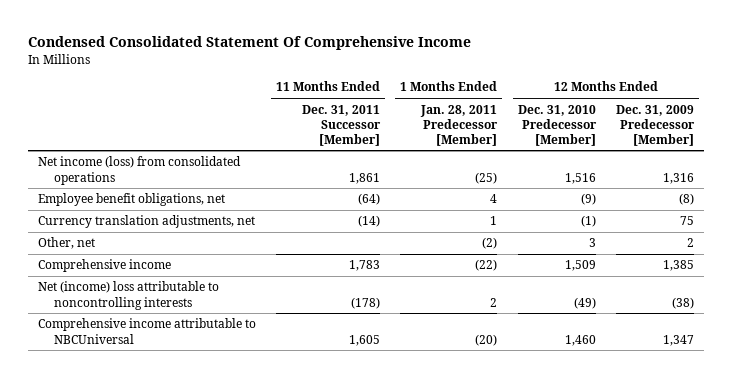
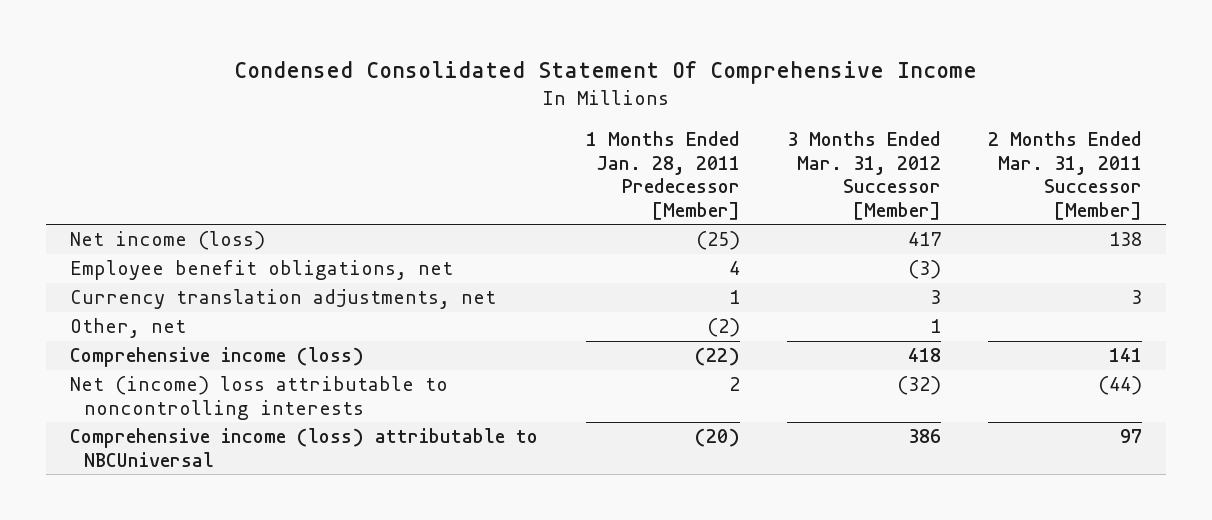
- | 11 Months Ended Dec. 31, 2011 Successor [Member] | 1 Months Ended Jan. 28, 2011 Predecessor [Member] | 12 Months Ended Dec. 31, 2010 Predecessor [Member] | 12 Months Ended Dec. 31, 2009 Predecessor [Member]
+ | 1 Months Ended Jan. 28, 2011 Predecessor [Member] | 3 Months Ended Mar. 31, 2012 Successor [Member] | 2 Months Ended Mar. 31, 2011 Successor [Member]
- Net income (loss) from consolidated operations | 1,861 | (25) | 1,516 | 1,316
+ Net income (loss) | (25) | 417 | 138
- Comprehensive income | 1,783 | (22) | 1,509 | 1,385
+ Comprehensive income (loss) | (22) | 418 | 141
- Comprehensive income attributable to NBCUniversal | 1,605 | (20) | 1,460 | 1,347
+ Comprehensive income (loss) attributable to NBCUniversal | (20) | 386 | 97

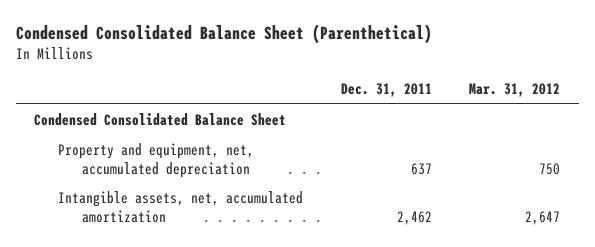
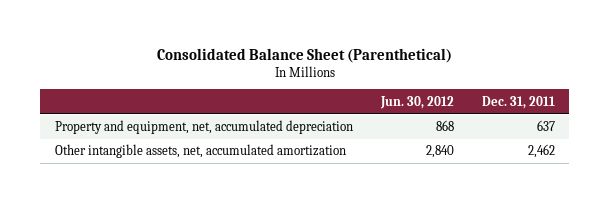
- Condensed Consolidated Balance Sheet (Parenthetical)
+ Consolidated Balance Sheet (Parenthetical)
- | Dec. 31, 2011 | Mar. 31, 2012
+ | Jun. 30, 2012 | Dec. 31, 2011
- Condensed Consolidated Balance Sheet
- Intangible assets, net, accumulated amortization | 2,462 | 2,647
+ Other intangible assets, net, accumulated amortization | 2,840 | 2,462

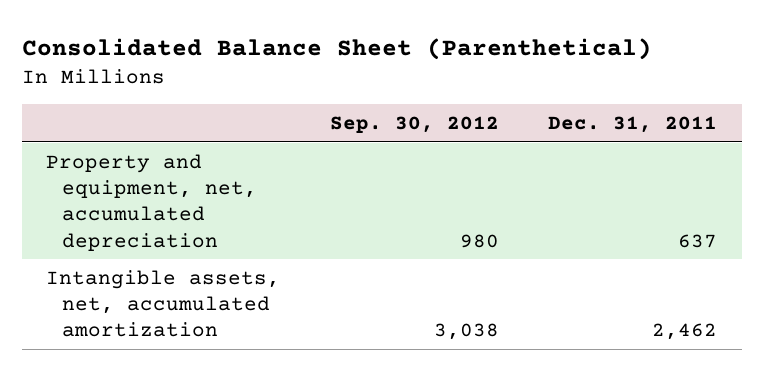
- | Jun. 30, 2012 | Dec. 31, 2011
+ | Sep. 30, 2012 | Dec. 31, 2011
- Other intangible assets, net, accumulated amortization | 2,840 | 2,462
+ Intangible assets, net, accumulated amortization | 3,038 | 2,462

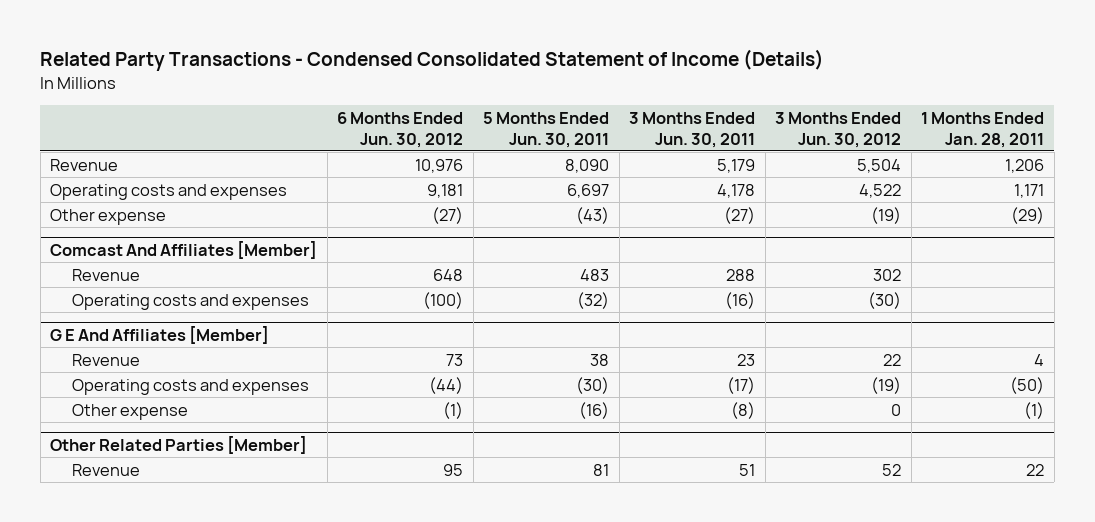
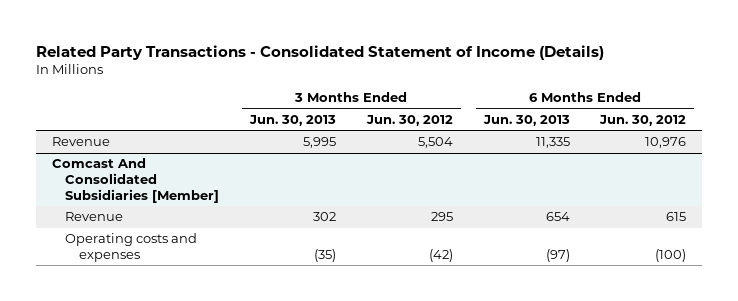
- Related Party Transactions - Condensed Consolidated Statement of Income (Details)
+ Related Party Transactions - Consolidated Statement of Income (Details)
- | 6 Months Ended Jun. 30, 2012 | 5 Months Ended Jun. 30, 2011 | 3 Months Ended Jun. 30, 2011 | 3 Months Ended Jun. 30, 2012 | 1 Months Ended Jan. 28, 2011
+ | 3 Months Ended Jun. 30, 2013 | 3 Months Ended Jun. 30, 2012 | 6 Months Ended Jun. 30, 2013 | 6 Months Ended Jun. 30, 2012
- Operating costs and expenses | 9,181 | 6,697 | 4,178 | 4,522 | 1,171
- Other expense | (27) | (43) | (27) | (19) | (29)
- Comcast And Affiliates [Member]
- Revenue | 648 | 483 | 288 | 302 |
- Operating costs and expenses | (100) | (32) | (16) | (30) |
- G E And Affiliates [Member]
- Revenue | 73 | 38 | 23 | 22 | 4
- Operating costs and expenses | (44) | (30) | (17) | (19) | (50)
- Other expense | (1) | (16) | (8) | 0 | (1)
- Other Related Parties [Member]
- Revenue | 95 | 81 | 51 | 52 | 22
+ Comcast And Consolidated Subsidiaries [Member]
+ Revenue | 302 | 295 | 654 | 615
+ Operating costs and expenses | (35) | (42) | (97) | (100)

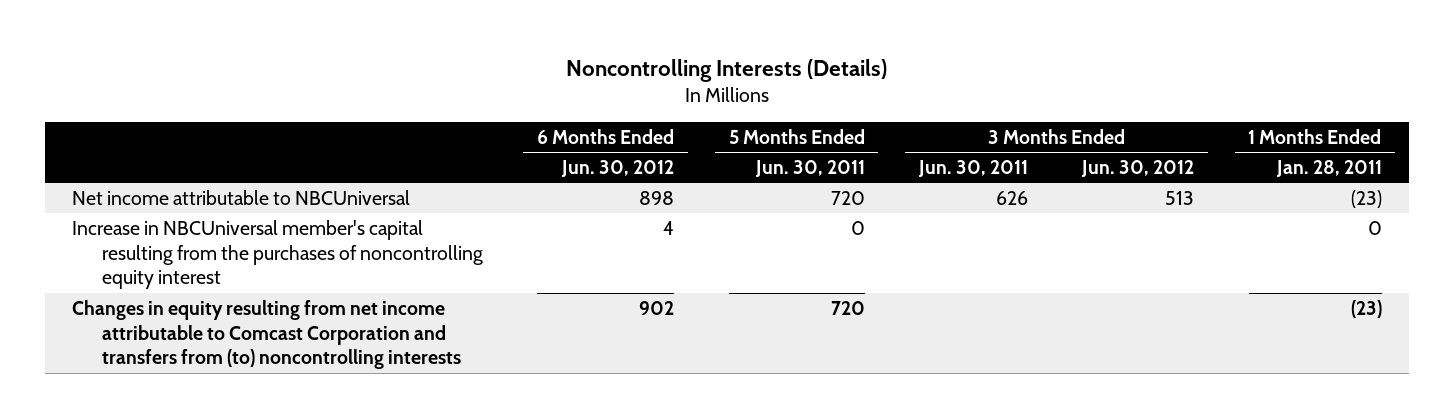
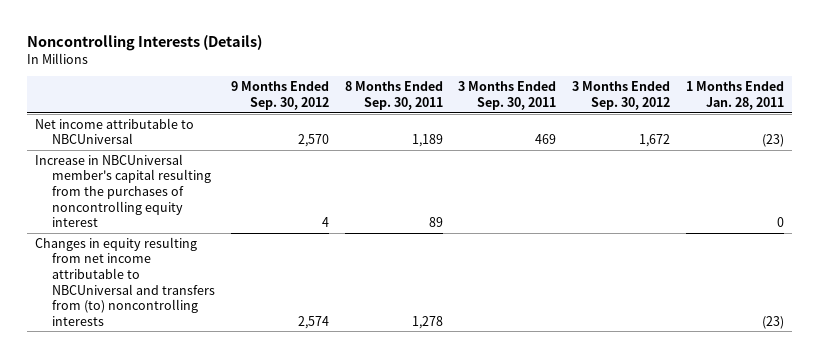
- | 6 Months Ended Jun. 30, 2012 | 5 Months Ended Jun. 30, 2011 | 3 Months Ended Jun. 30, 2011 | 3 Months Ended Jun. 30, 2012 | 1 Months Ended Jan. 28, 2011
+ | 9 Months Ended Sep. 30, 2012 | 8 Months Ended Sep. 30, 2011 | 3 Months Ended Sep. 30, 2011 | 3 Months Ended Sep. 30, 2012 | 1 Months Ended Jan. 28, 2011
- Changes in equity resulting from net income attributable to Comcast Corporation and transfers from (to) noncontrolling interests | 902 | 720 | | | (23)
+ Changes in equity resulting from net income attributable to NBCUniversal and transfers from (to) noncontrolling interests | 2,574 | 1,278 | | | (23)

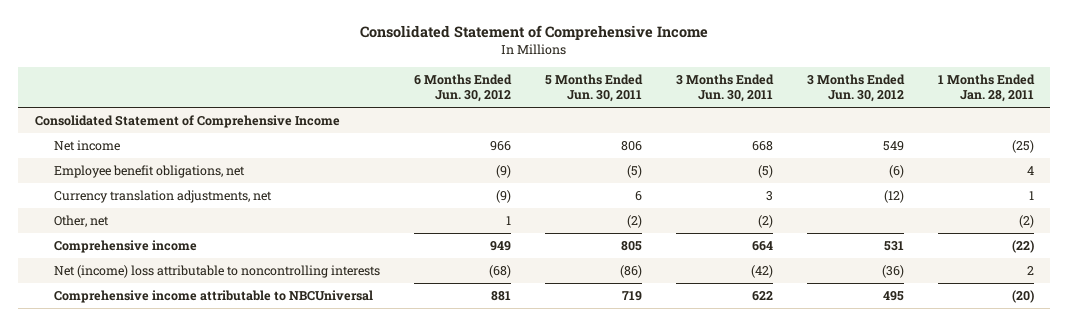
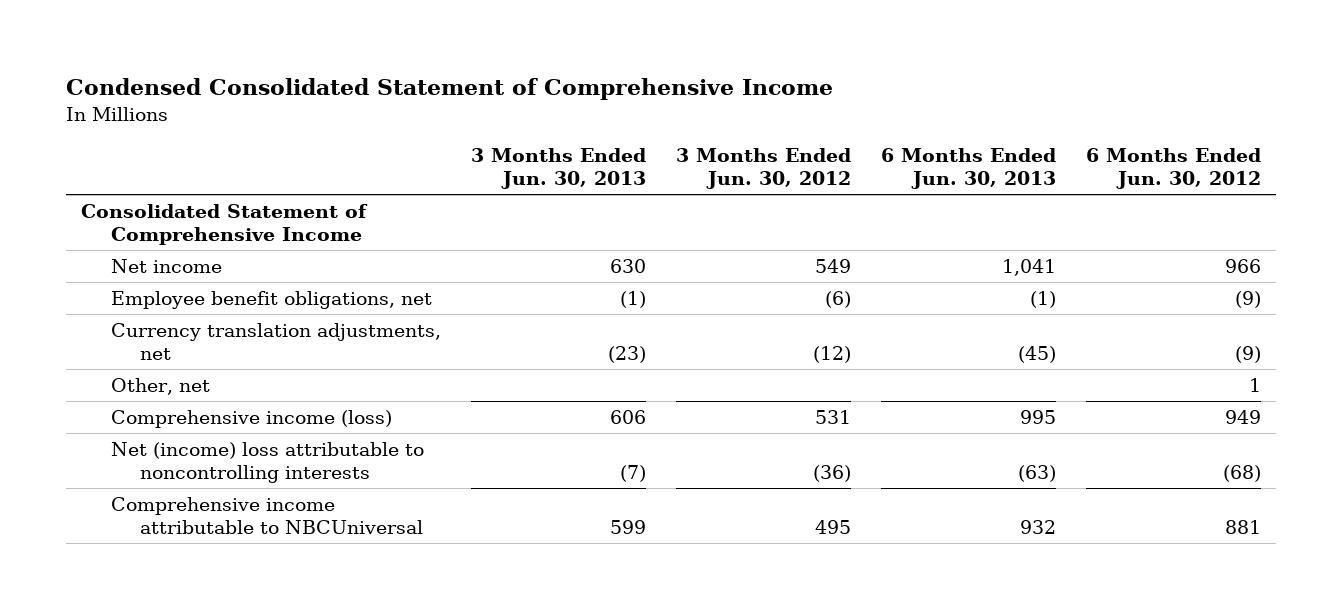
- Consolidated Statement of Comprehensive Income
+ Condensed Consolidated Statement of Comprehensive Income
- | 6 Months Ended Jun. 30, 2012 | 5 Months Ended Jun. 30, 2011 | 3 Months Ended Jun. 30, 2011 | 3 Months Ended Jun. 30, 2012 | 1 Months Ended Jan. 28, 2011
+ | 3 Months Ended Jun. 30, 2013 | 3 Months Ended Jun. 30, 2012 | 6 Months Ended Jun. 30, 2013 | 6 Months Ended Jun. 30, 2012
- Comprehensive income | 949 | 805 | 664 | 531 | (22)
+ Comprehensive income (loss) | 606 | 531 | 995 | 949

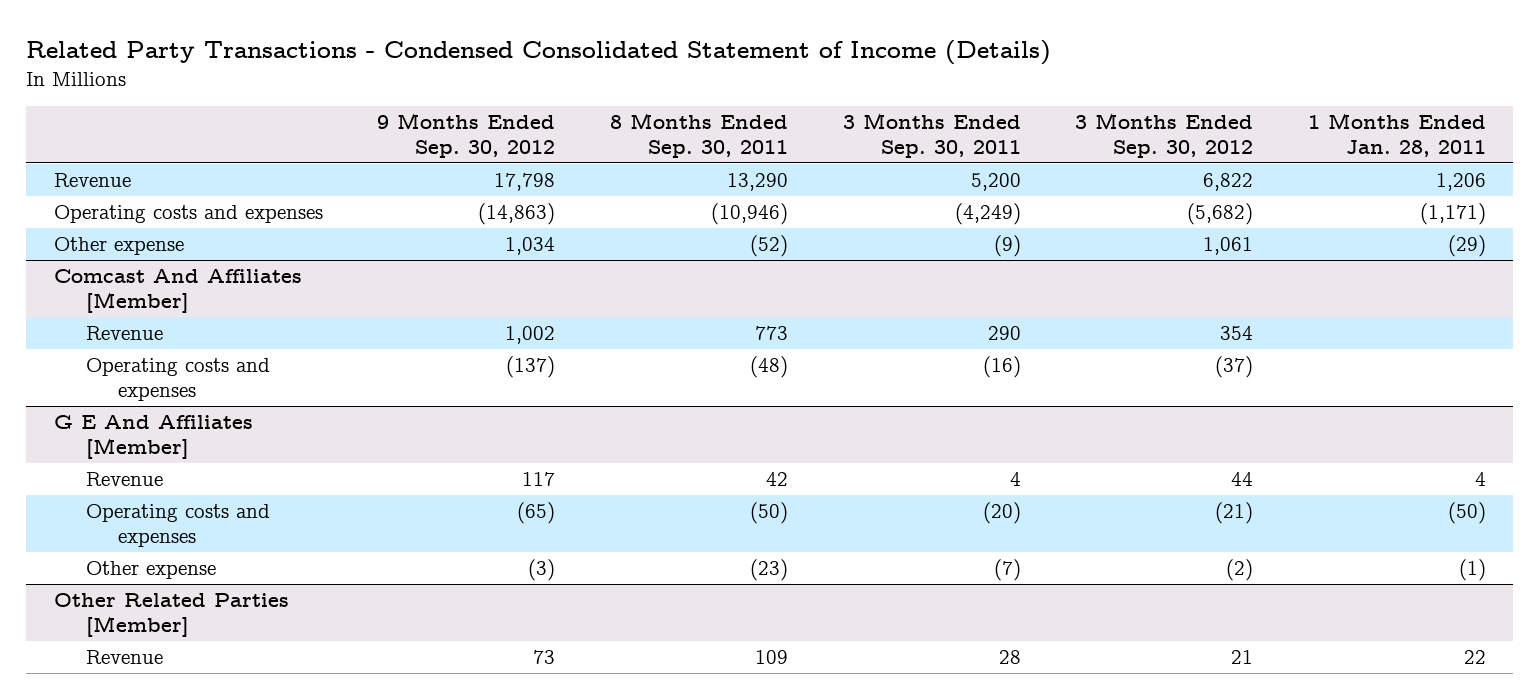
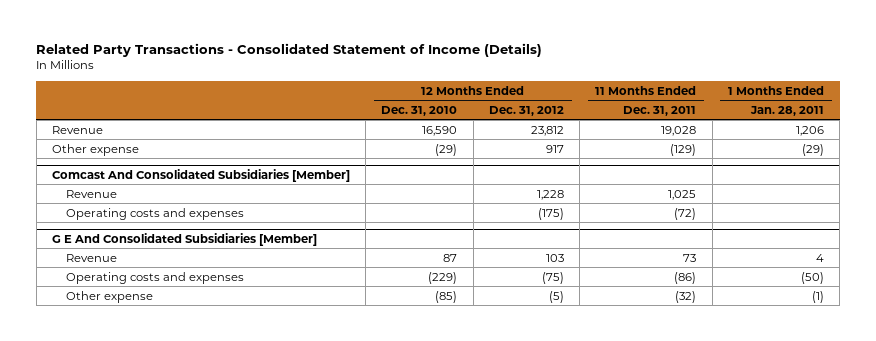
- Related Party Transactions - Condensed Consolidated Statement of Income (Details)
+ Related Party Transactions - Consolidated Statement of Income (Details)
- | 9 Months Ended Sep. 30, 2012 | 8 Months Ended Sep. 30, 2011 | 3 Months Ended Sep. 30, 2011 | 3 Months Ended Sep. 30, 2012 | 1 Months Ended Jan. 28, 2011
+ | 12 Months Ended Dec. 31, 2010 | 12 Months Ended Dec. 31, 2012 | 11 Months Ended Dec. 31, 2011 | 1 Months Ended Jan. 28, 2011
- Operating costs and expenses | (14,863) | (10,946) | (4,249) | (5,682) | (1,171)
- Comcast And Affiliates [Member]
+ Comcast And Consolidated Subsidiaries [Member]
- G E And Affiliates [Member]
+ G E And Consolidated Subsidiaries [Member]
- Other Related Parties [Member]
- Revenue | 73 | 109 | 28 | 21 | 22

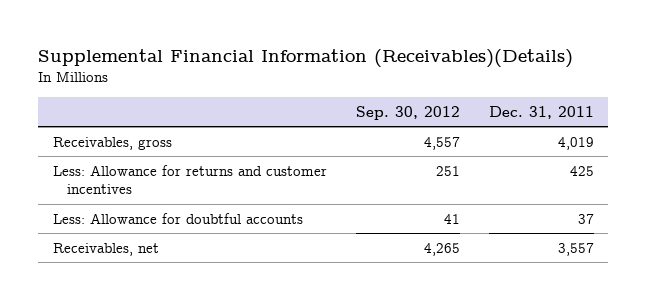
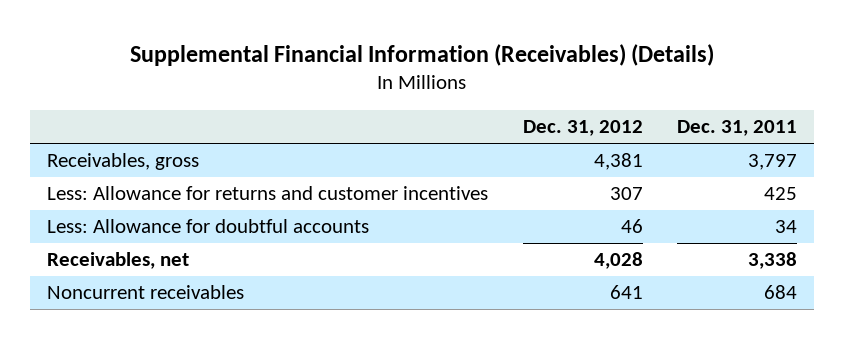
- Supplemental Financial Information (Receivables)(Details)
+ Supplemental Financial Information (Receivables) (Details)
- | Sep. 30, 2012 | Dec. 31, 2011
+ | Dec. 31, 2012 | Dec. 31, 2011
- Receivables, gross | 4,557 | 4,019
+ Receivables, gross | 4,381 | 3,797
- Less: Allowance for doubtful accounts | 41 | 37
- Receivables, net | 4,265 | 3,557
+ Less: Allowance for doubtful accounts | 46 | 34
+ Receivables, net | 4,028 | 3,338
+ Noncurrent receivables | 641 | 684

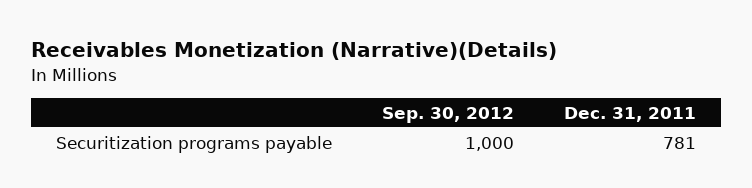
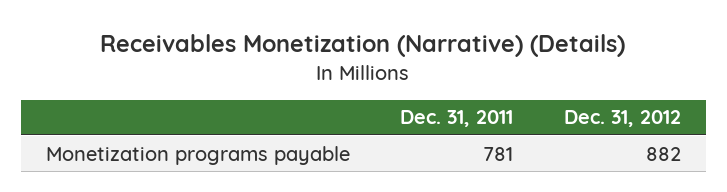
- Receivables Monetization (Narrative)(Details)
+ Receivables Monetization (Narrative) (Details)
- | Sep. 30, 2012 | Dec. 31, 2011
+ | Dec. 31, 2011 | Dec. 31, 2012
- Securitization programs payable | 1,000 | 781
+ Monetization programs payable | 781 | 882

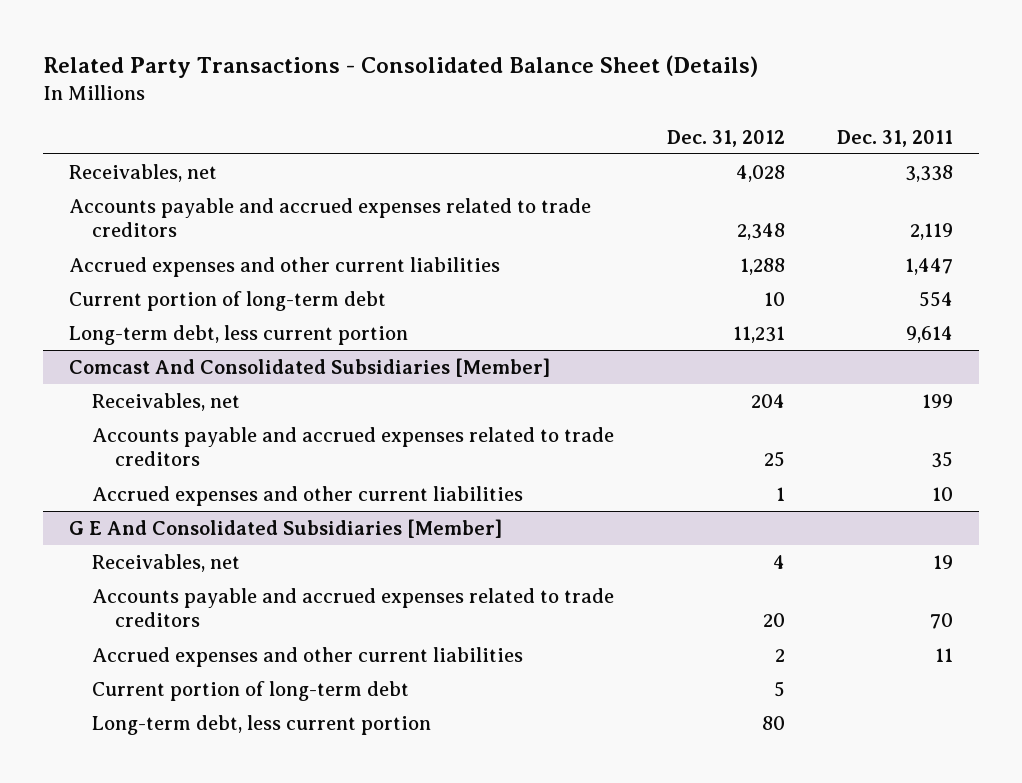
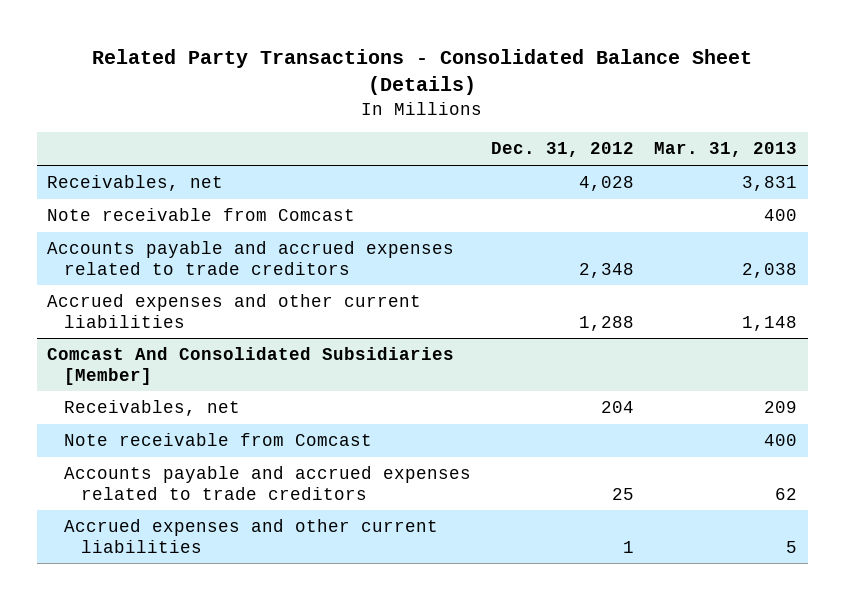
- | Dec. 31, 2012 | Dec. 31, 2011
+ | Dec. 31, 2012 | Mar. 31, 2013
+ Note receivable from Comcast | | 400
- Current portion of long-term debt | 10 | 554
- Long-term debt, less current portion | 11,231 | 9,614
@ Comcast And Consolidated Subsidiaries [Member]
+ Note receivable from Comcast | | 400
- G E And Consolidated Subsidiaries [Member]
- Receivables, net | 4 | 19
- Accounts payable and accrued expenses related to trade creditors | 20 | 70
- Accrued expenses and other current liabilities | 2 | 11
- Current portion of long-term debt | 5 |
- Long-term debt, less current portion | 80 |

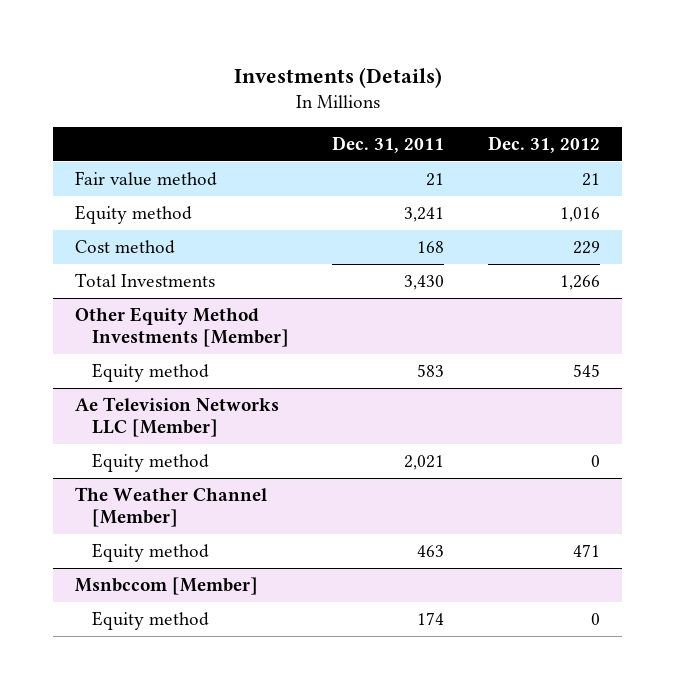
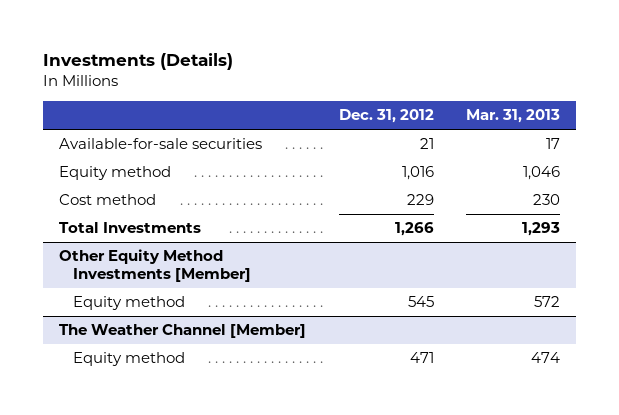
- | Dec. 31, 2011 | Dec. 31, 2012
+ | Dec. 31, 2012 | Mar. 31, 2013
- Fair value method | 21 | 21
+ Available-for-sale securities | 21 | 17
- Ae Television Networks LLC [Member]
- Equity method | 2,021 | 0
- Msnbccom [Member]
- Equity method | 174 | 0

